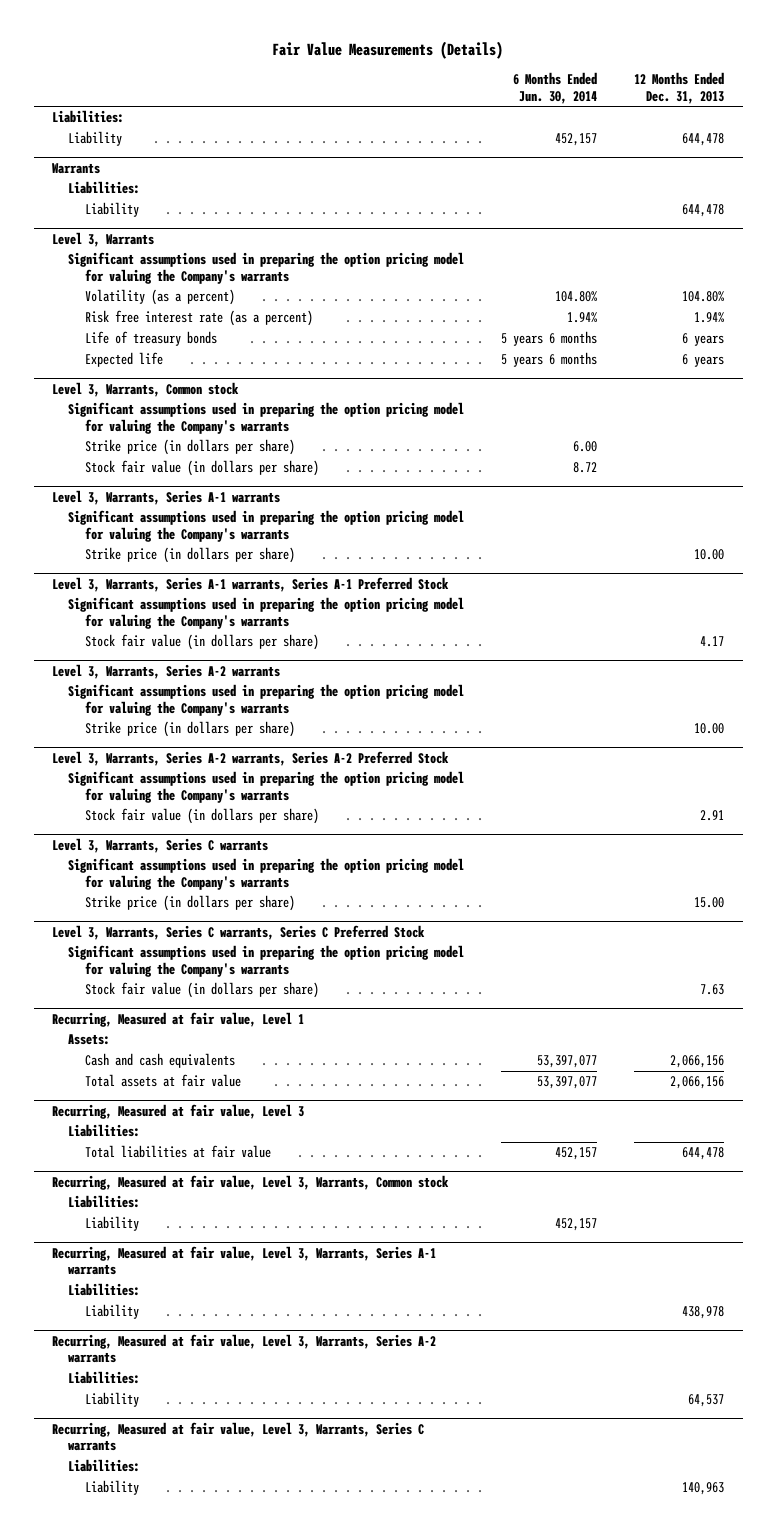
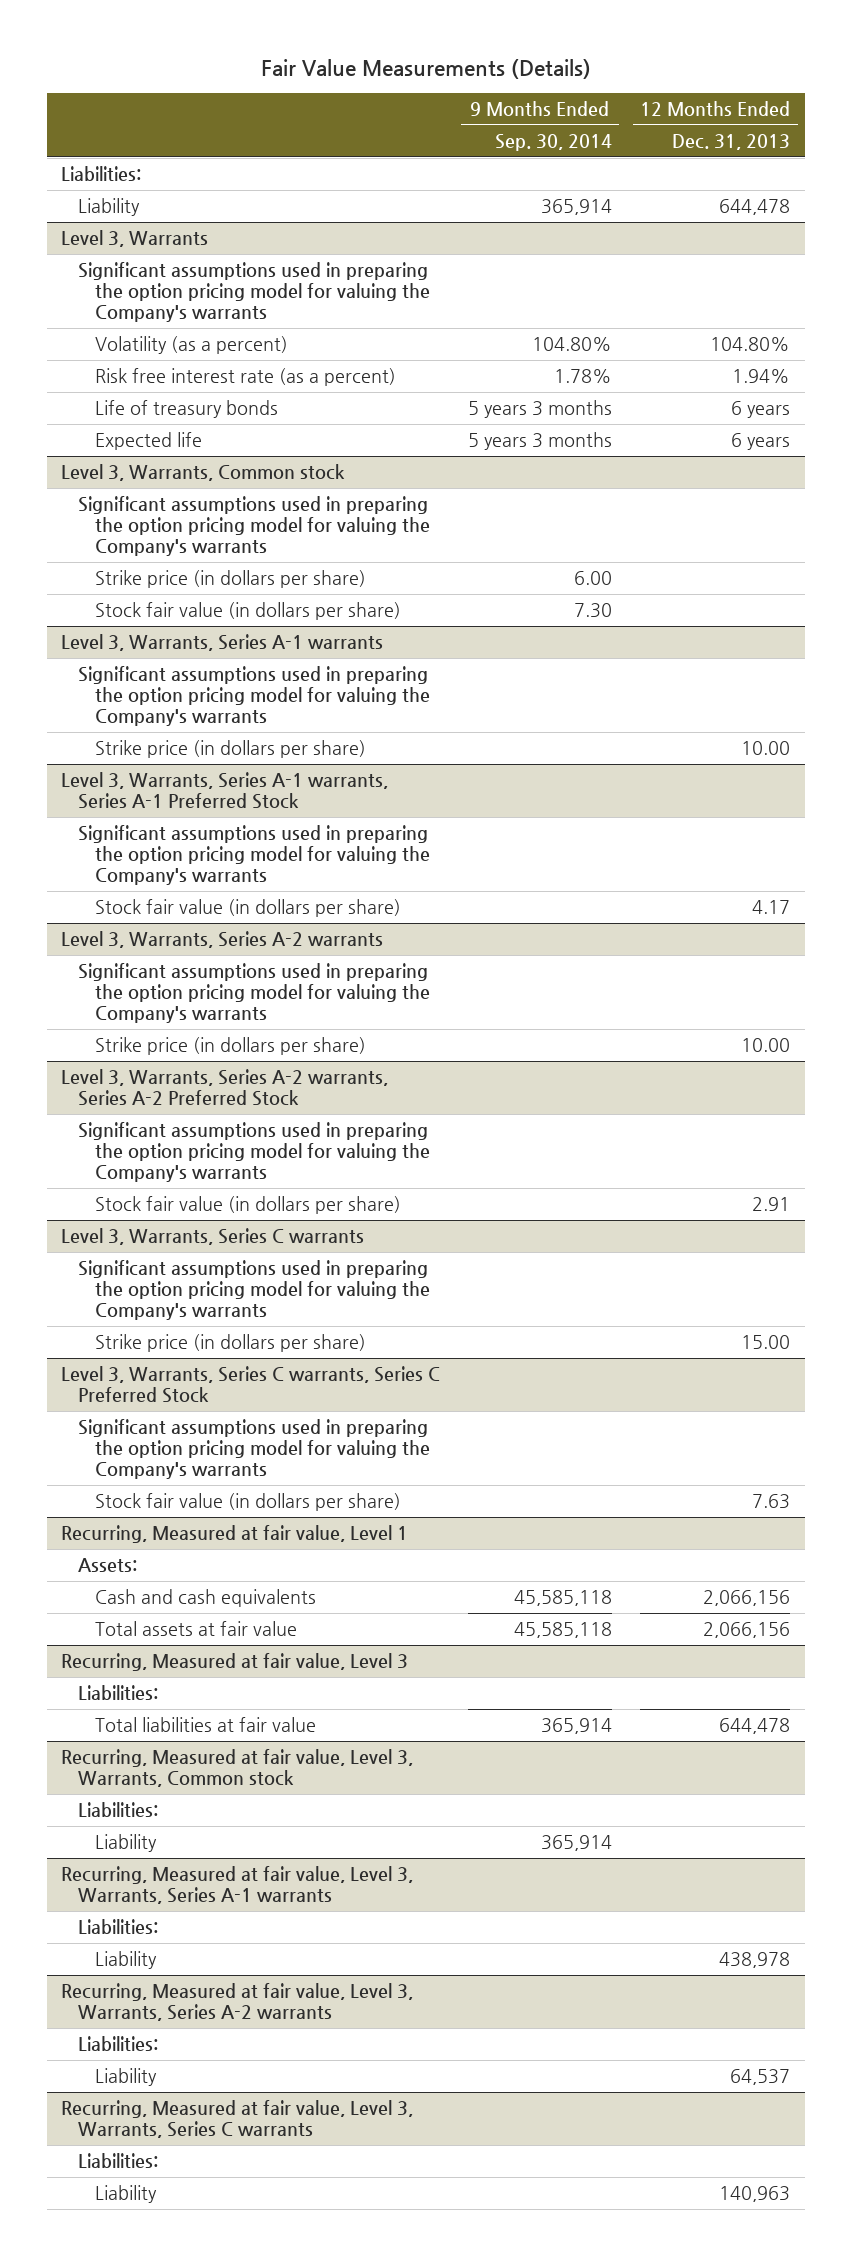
- | 6 Months Ended Jun. 30, 2014 | 12 Months Ended Dec. 31, 2013
+ | 9 Months Ended Sep. 30, 2014 | 12 Months Ended Dec. 31, 2013
- Warrants
- Liabilities:
- Liability | | 644,478

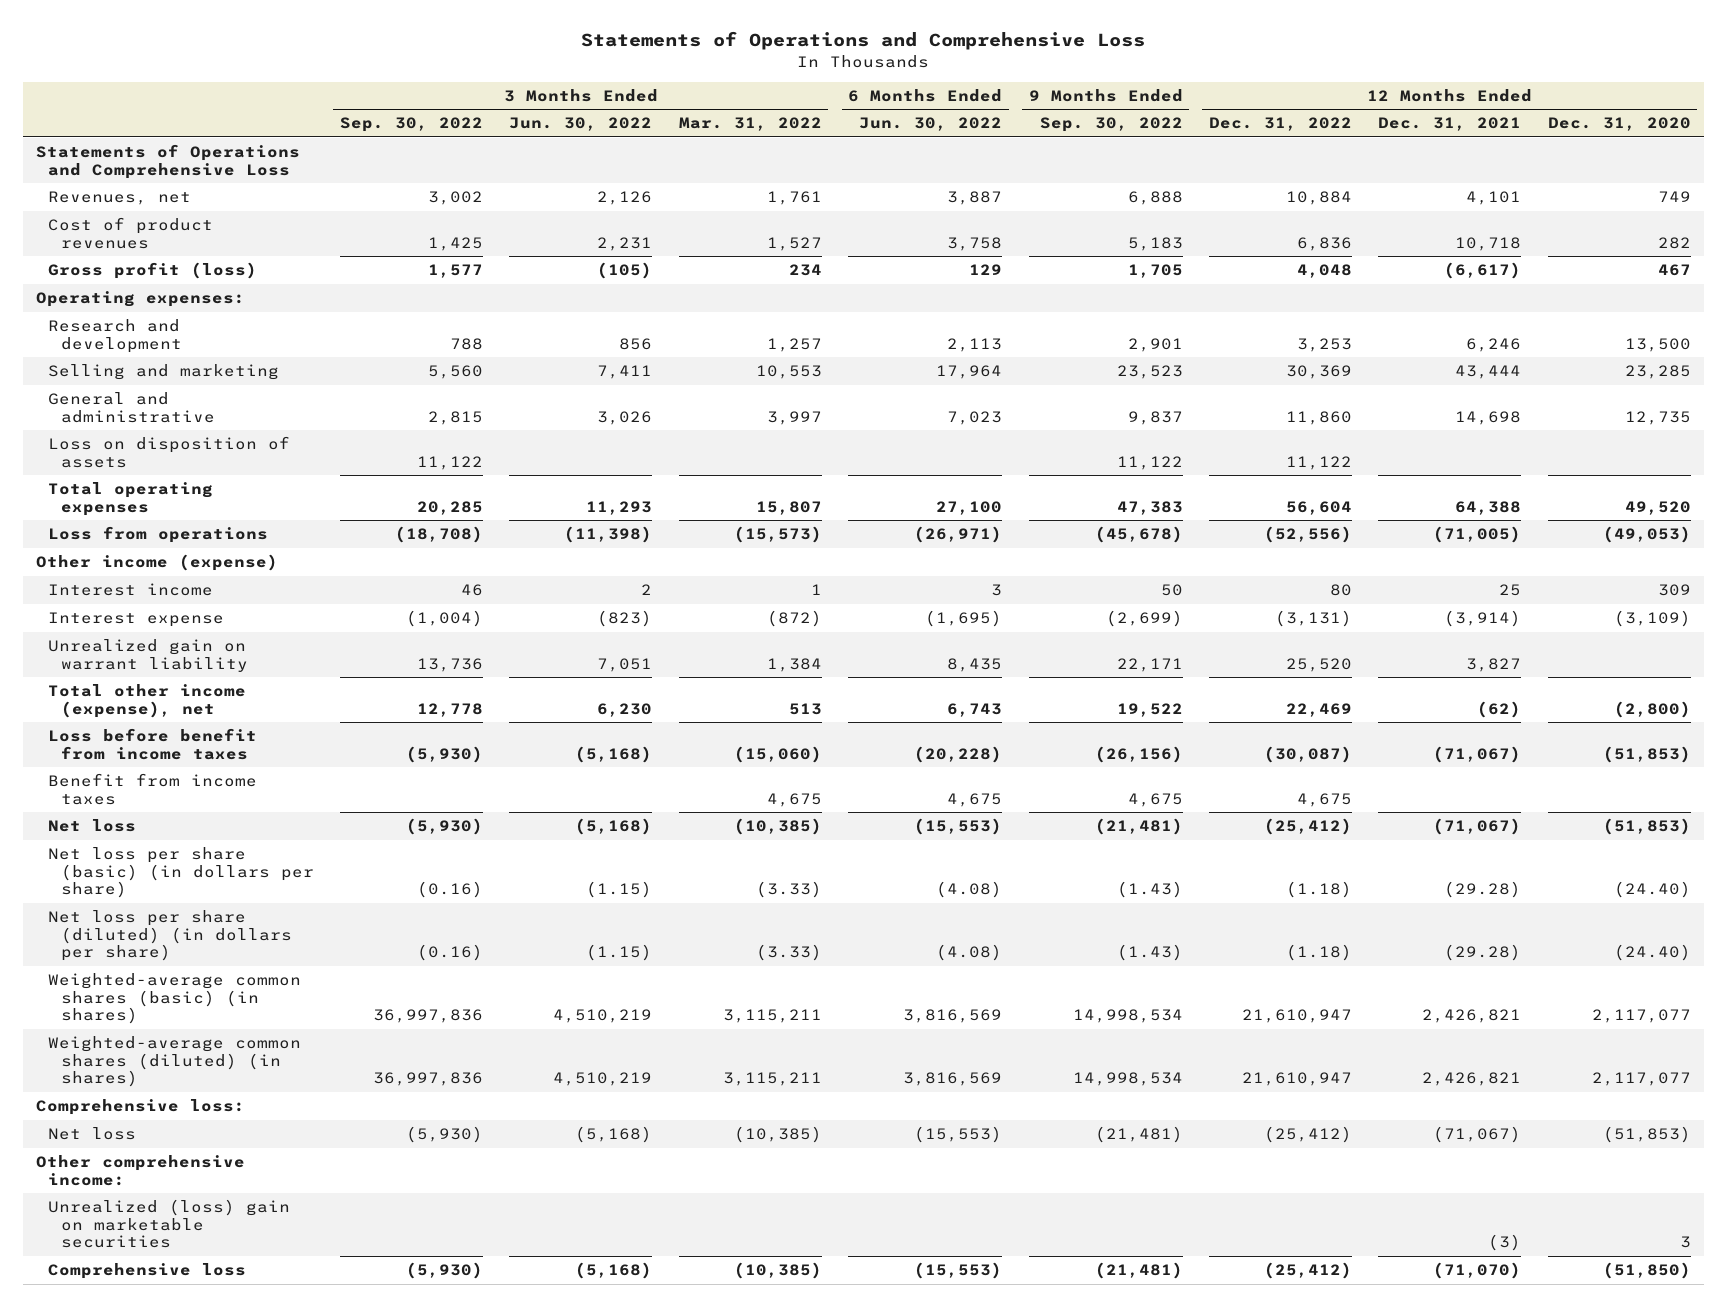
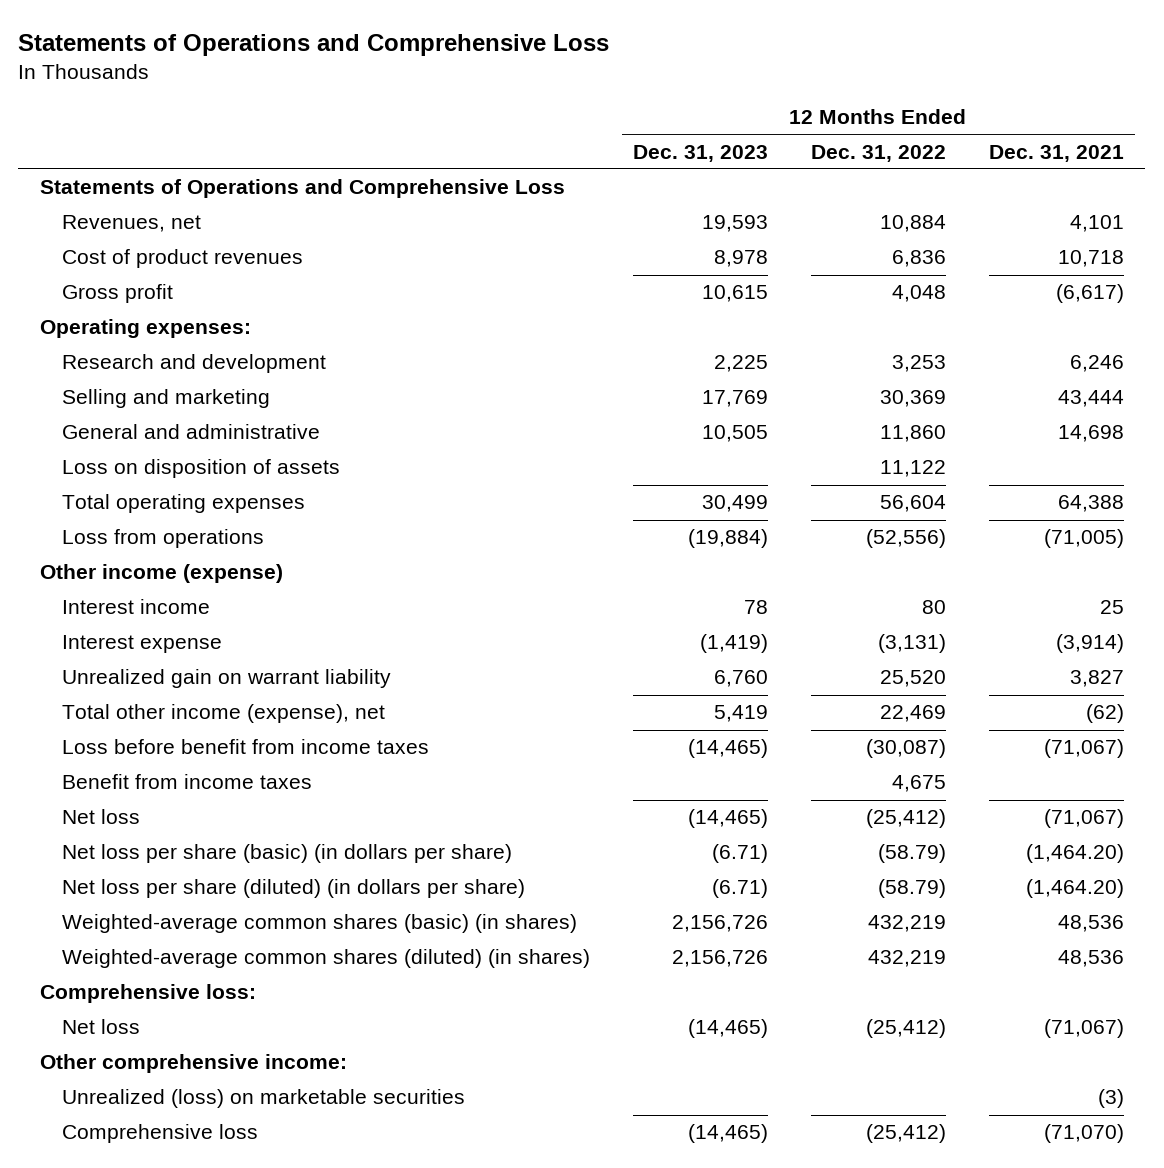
- | 3 Months Ended Sep. 30, 2022 | 3 Months Ended Jun. 30, 2022 | 3 Months Ended Mar. 31, 2022 | 6 Months Ended Jun. 30, 2022 | 9 Months Ended Sep. 30, 2022 | 12 Months Ended Dec. 31, 2022 | 12 Months Ended Dec. 31, 2021 | 12 Months Ended Dec. 31, 2020
+ | 12 Months Ended Dec. 31, 2023 | 12 Months Ended Dec. 31, 2022 | 12 Months Ended Dec. 31, 2021
- Gross profit (loss) | 1,577 | (105) | 234 | 129 | 1,705 | 4,048 | (6,617) | 467
+ Gross profit | 10,615 | 4,048 | (6,617)
- Net loss per share (basic) (in dollars per share) | (0.16) | (1.15) | (3.33) | (4.08) | (1.43) | (1.18) | (29.28) | (24.40)
- Net loss per share (diluted) (in dollars per share) | (0.16) | (1.15) | (3.33) | (4.08) | (1.43) | (1.18) | (29.28) | (24.40)
- Weighted-average common shares (basic) (in shares) | 36,997,836 | 4,510,219 | 3,115,211 | 3,816,569 | 14,998,534 | 21,610,947 | 2,426,821 | 2,117,077
- Weighted-average common shares (diluted) (in shares) | 36,997,836 | 4,510,219 | 3,115,211 | 3,816,569 | 14,998,534 | 21,610,947 | 2,426,821 | 2,117,077
+ Net loss per share (basic) (in dollars per share) | (6.71) | (58.79) | (1,464.20)
+ Net loss per share (diluted) (in dollars per share) | (6.71) | (58.79) | (1,464.20)
+ Weighted-average common shares (basic) (in shares) | 2,156,726 | 432,219 | 48,536
+ Weighted-average common shares (diluted) (in shares) | 2,156,726 | 432,219 | 48,536
- Unrealized (loss) gain on marketable securities | | | | | | | (3) | 3
+ Unrealized (loss) on marketable securities | | | (3)

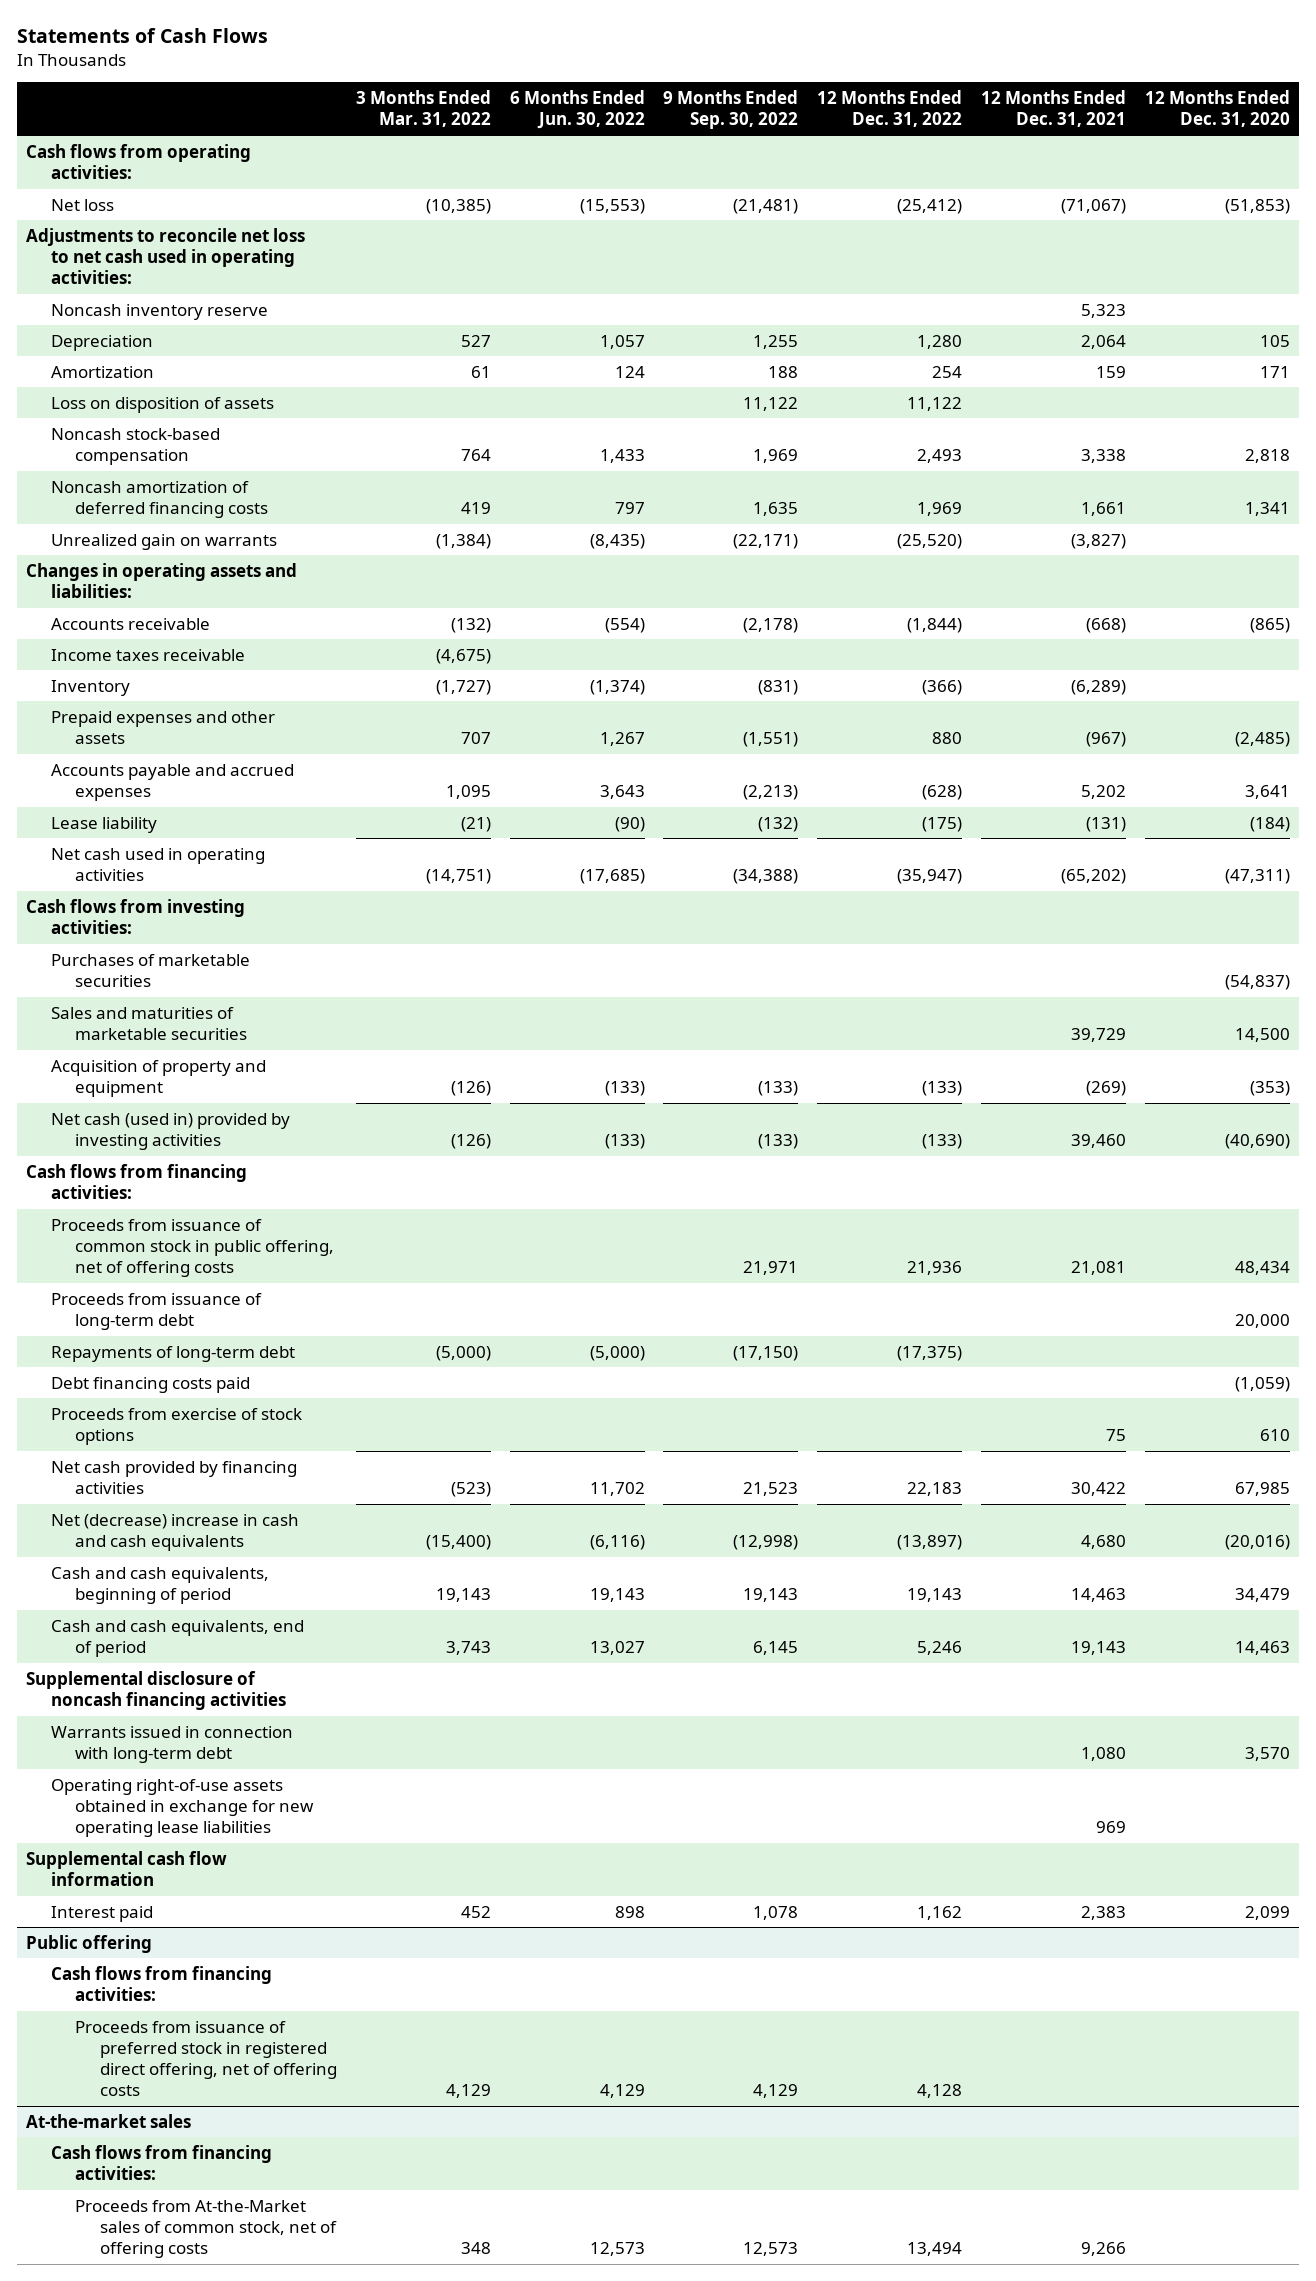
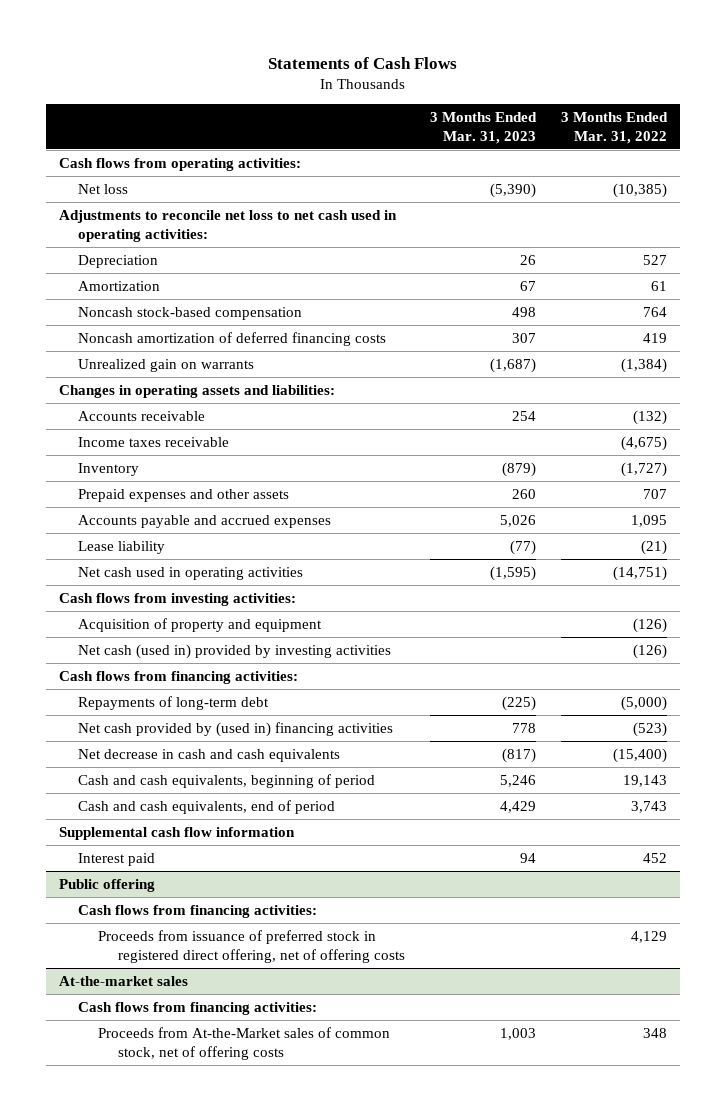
- | 3 Months Ended Mar. 31, 2022 | 6 Months Ended Jun. 30, 2022 | 9 Months Ended Sep. 30, 2022 | 12 Months Ended Dec. 31, 2022 | 12 Months Ended Dec. 31, 2021 | 12 Months Ended Dec. 31, 2020
+ | 3 Months Ended Mar. 31, 2023 | 3 Months Ended Mar. 31, 2022
- Noncash inventory reserve | | | | | 5,323 |
- Loss on disposition of assets | | | 11,122 | 11,122 | |
- Purchases of marketable securities | | | | | | (54,837)
- Sales and maturities of marketable securities | | | | | 39,729 | 14,500
- Proceeds from issuance of common stock in public offering, net of offering costs | | | 21,971 | 21,936 | 21,081 | 48,434
- Proceeds from issuance of long-term debt | | | | | | 20,000
- Debt financing costs paid | | | | | | (1,059)
- Proceeds from exercise of stock options | | | | | 75 | 610
- Net cash provided by financing activities | (523) | 11,702 | 21,523 | 22,183 | 30,422 | 67,985
- Net (decrease) increase in cash and cash equivalents | (15,400) | (6,116) | (12,998) | (13,897) | 4,680 | (20,016)
+ Net cash provided by (used in) financing activities | 778 | (523)
+ Net decrease in cash and cash equivalents | (817) | (15,400)
- Supplemental disclosure of noncash financing activities
- Warrants issued in connection with long-term debt | | | | | 1,080 | 3,570
- Operating right-of-use assets obtained in exchange for new operating lease liabilities | | | | | 969 |

